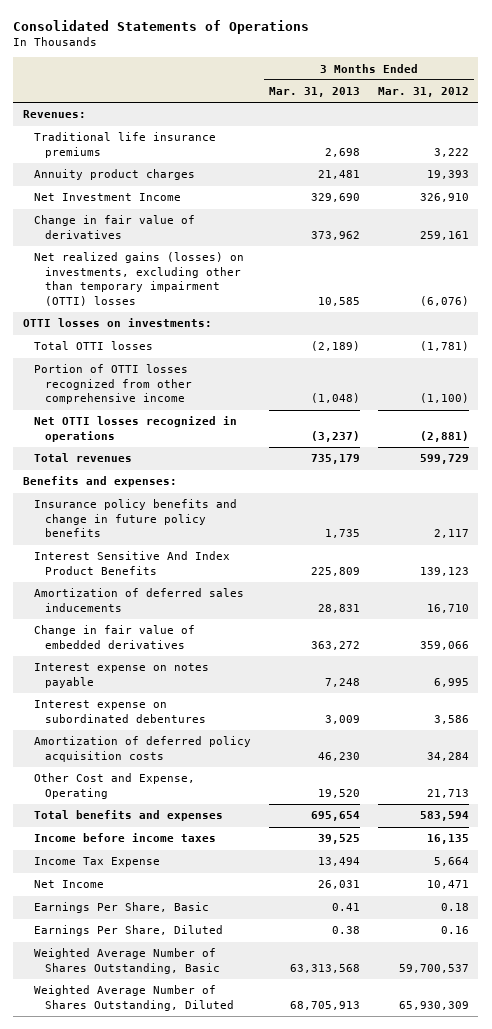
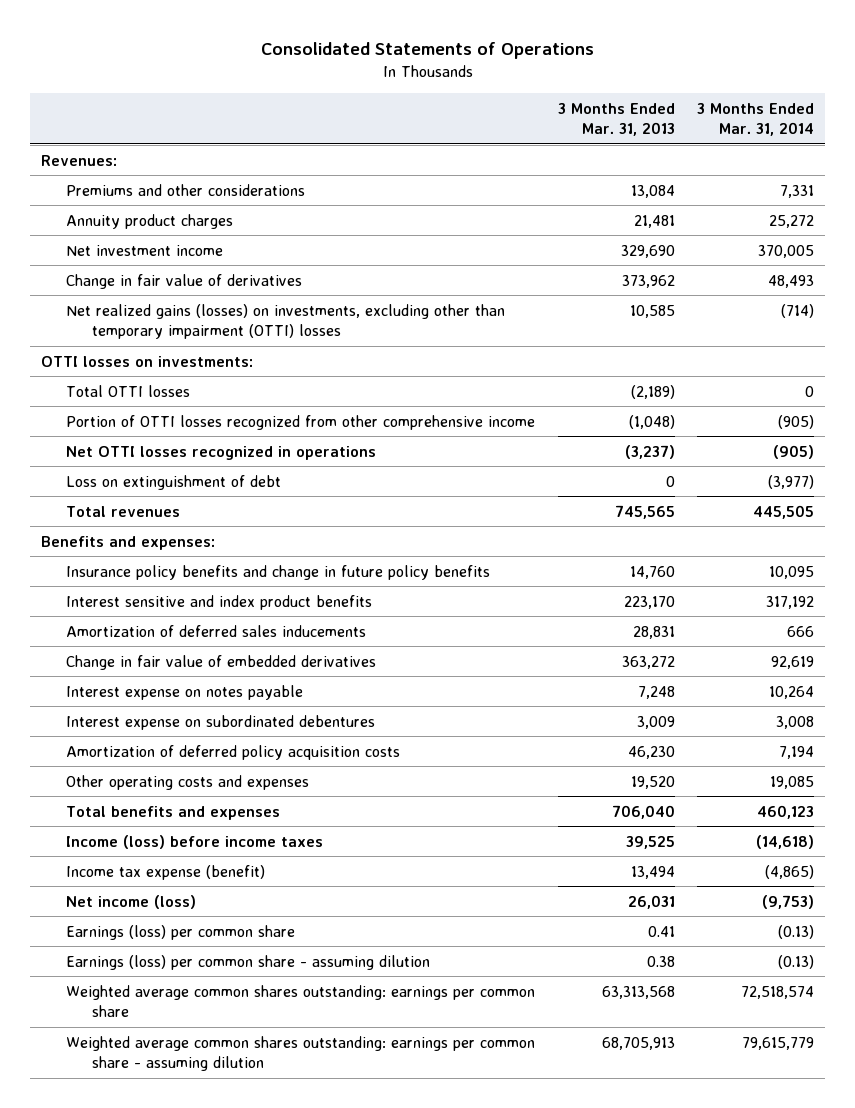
- | 3 Months Ended Mar. 31, 2013 | 3 Months Ended Mar. 31, 2012
+ | 3 Months Ended Mar. 31, 2013 | 3 Months Ended Mar. 31, 2014
- Traditional life insurance premiums | 2,698 | 3,222
+ Premiums and other considerations | 13,084 | 7,331
- Net Investment Income | 329,690 | 326,910
+ Net investment income | 329,690 | 370,005
- Total revenues | 735,179 | 599,729
+ Loss on extinguishment of debt | 0 | (3,977)
+ Total revenues | 745,565 | 445,505
- Insurance policy benefits and change in future policy benefits | 1,735 | 2,117
- Interest Sensitive And Index Product Benefits | 225,809 | 139,123
+ Insurance policy benefits and change in future policy benefits | 14,760 | 10,095
+ Interest sensitive and index product benefits | 223,170 | 317,192
- Other Cost and Expense, Operating | 19,520 | 21,713
- Total benefits and expenses | 695,654 | 583,594
- Income before income taxes | 39,525 | 16,135
- Income Tax Expense | 13,494 | 5,664
- Net Income | 26,031 | 10,471
- Earnings Per Share, Basic | 0.41 | 0.18
- Earnings Per Share, Diluted | 0.38 | 0.16
- Weighted Average Number of Shares Outstanding, Basic | 63,313,568 | 59,700,537
- Weighted Average Number of Shares Outstanding, Diluted | 68,705,913 | 65,930,309
+ Other operating costs and expenses | 19,520 | 19,085
+ Total benefits and expenses | 706,040 | 460,123
+ Income (loss) before income taxes | 39,525 | (14,618)
+ Income tax expense (benefit) | 13,494 | (4,865)
+ Net income (loss) | 26,031 | (9,753)
+ Earnings (loss) per common share | 0.41 | (0.13)
+ Earnings (loss) per common share - assuming dilution | 0.38 | (0.13)
+ Weighted average common shares outstanding: earnings per common share | 63,313,568 | 72,518,574
+ Weighted average common shares outstanding: earnings per common share - assuming dilution | 68,705,913 | 79,615,779

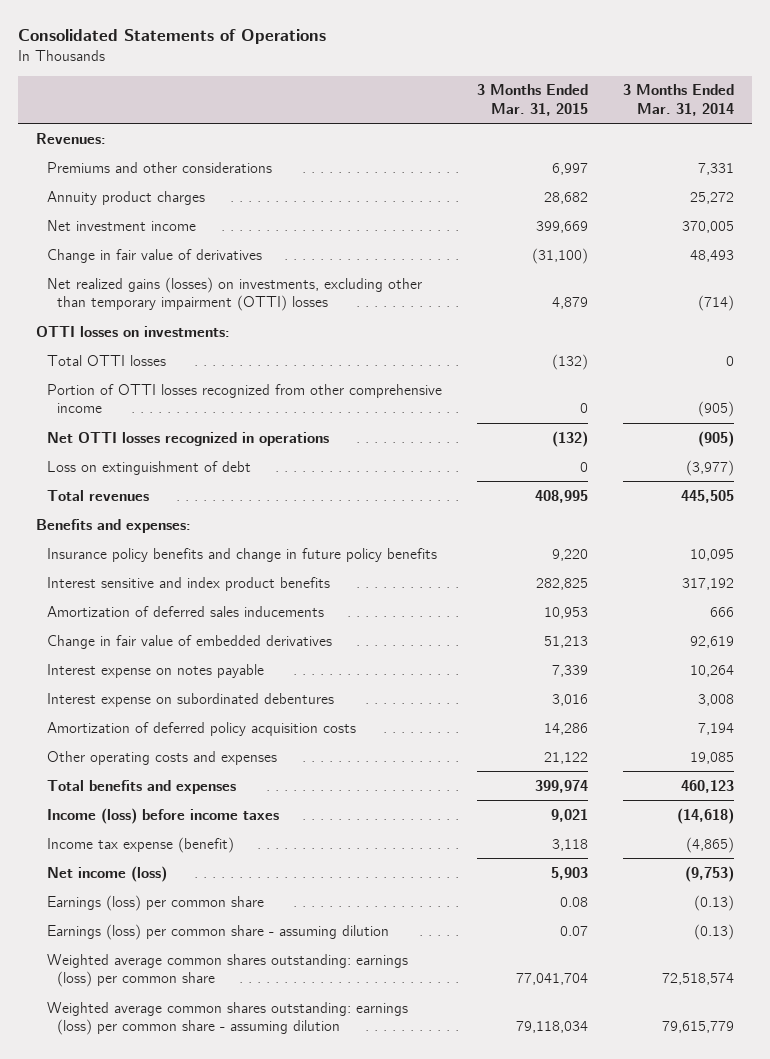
- | 3 Months Ended Mar. 31, 2013 | 3 Months Ended Mar. 31, 2014
+ | 3 Months Ended Mar. 31, 2015 | 3 Months Ended Mar. 31, 2014
- Weighted average common shares outstanding: earnings per common share | 63,313,568 | 72,518,574
- Weighted average common shares outstanding: earnings per common share - assuming dilution | 68,705,913 | 79,615,779
+ Weighted average common shares outstanding: earnings (loss) per common share | 77,041,704 | 72,518,574
+ Weighted average common shares outstanding: earnings (loss) per common share - assuming dilution | 79,118,034 | 79,615,779

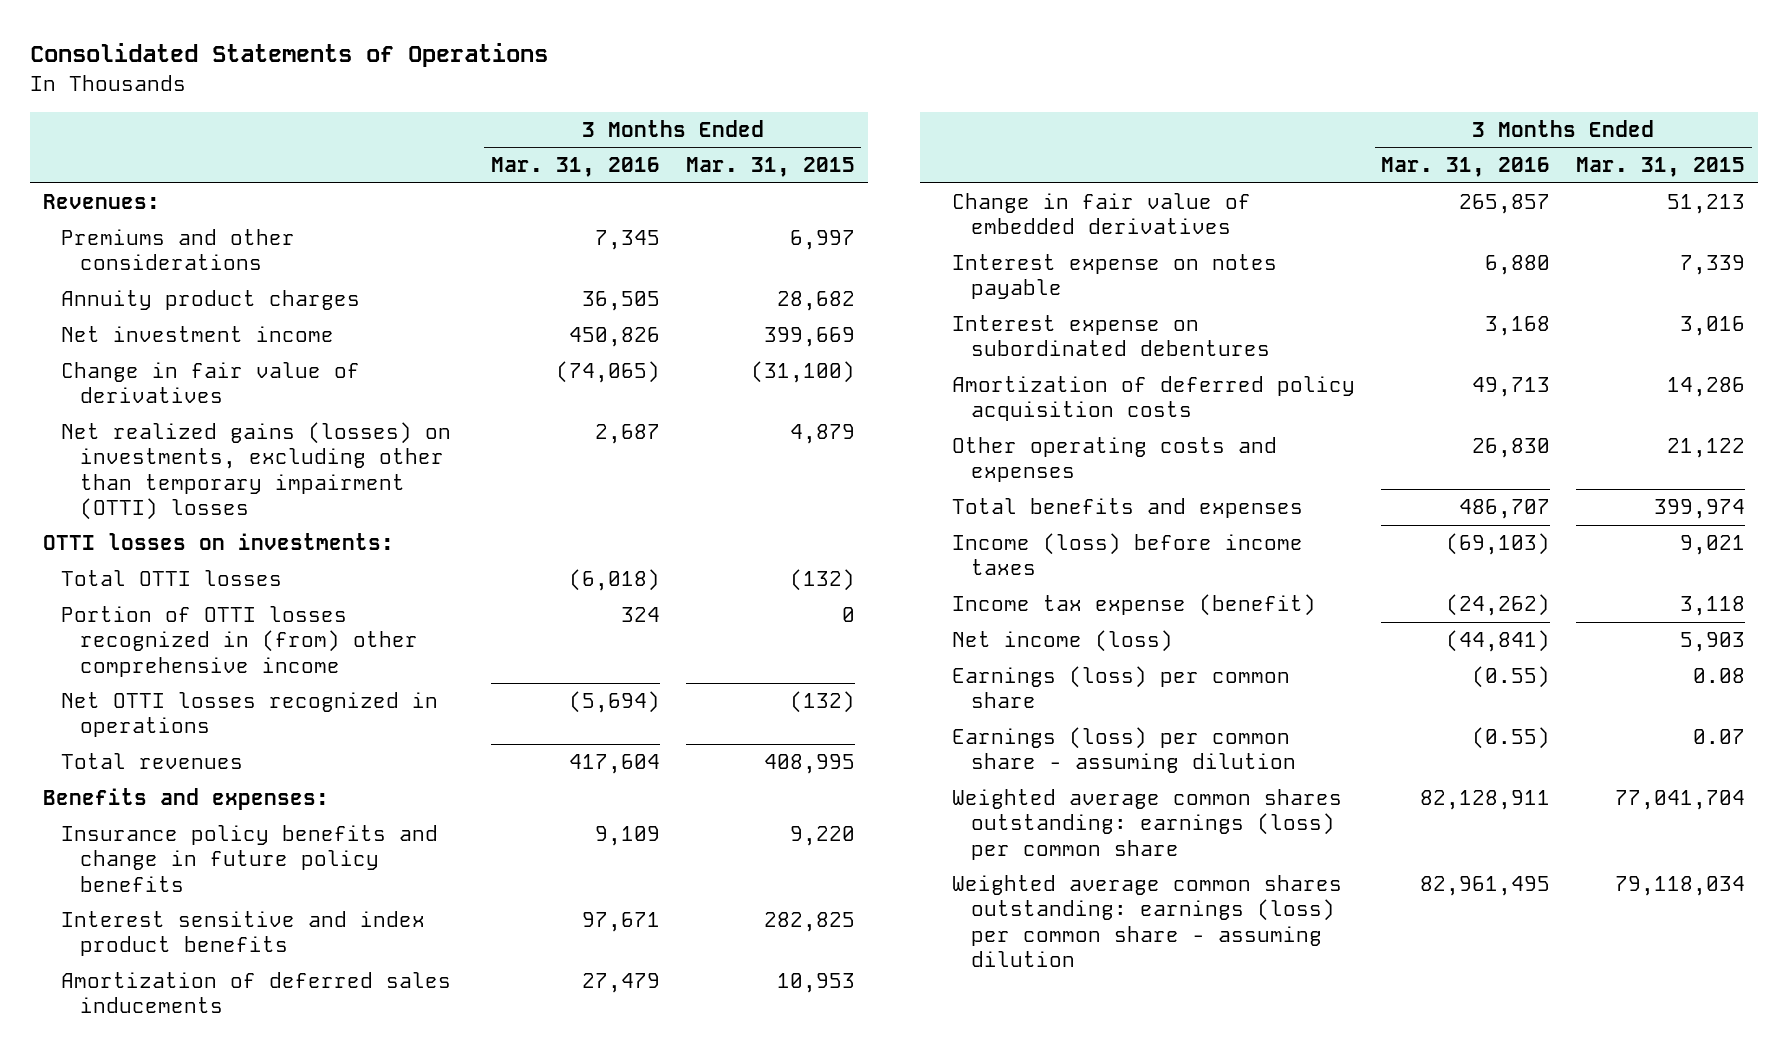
- | 3 Months Ended Mar. 31, 2015 | 3 Months Ended Mar. 31, 2014
+ | 3 Months Ended Mar. 31, 2016 | 3 Months Ended Mar. 31, 2015
- Portion of OTTI losses recognized from other comprehensive income | 0 | (905)
+ Portion of OTTI losses recognized in (from) other comprehensive income | 324 | 0
- Loss on extinguishment of debt | 0 | (3,977)

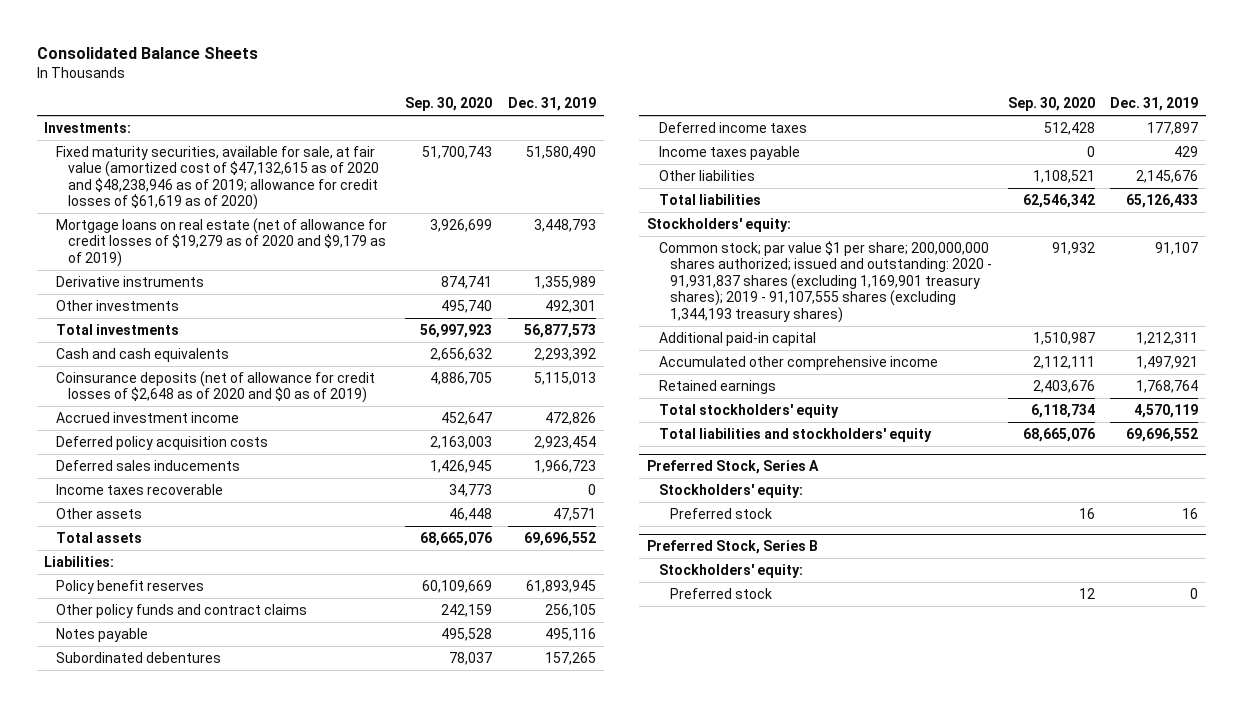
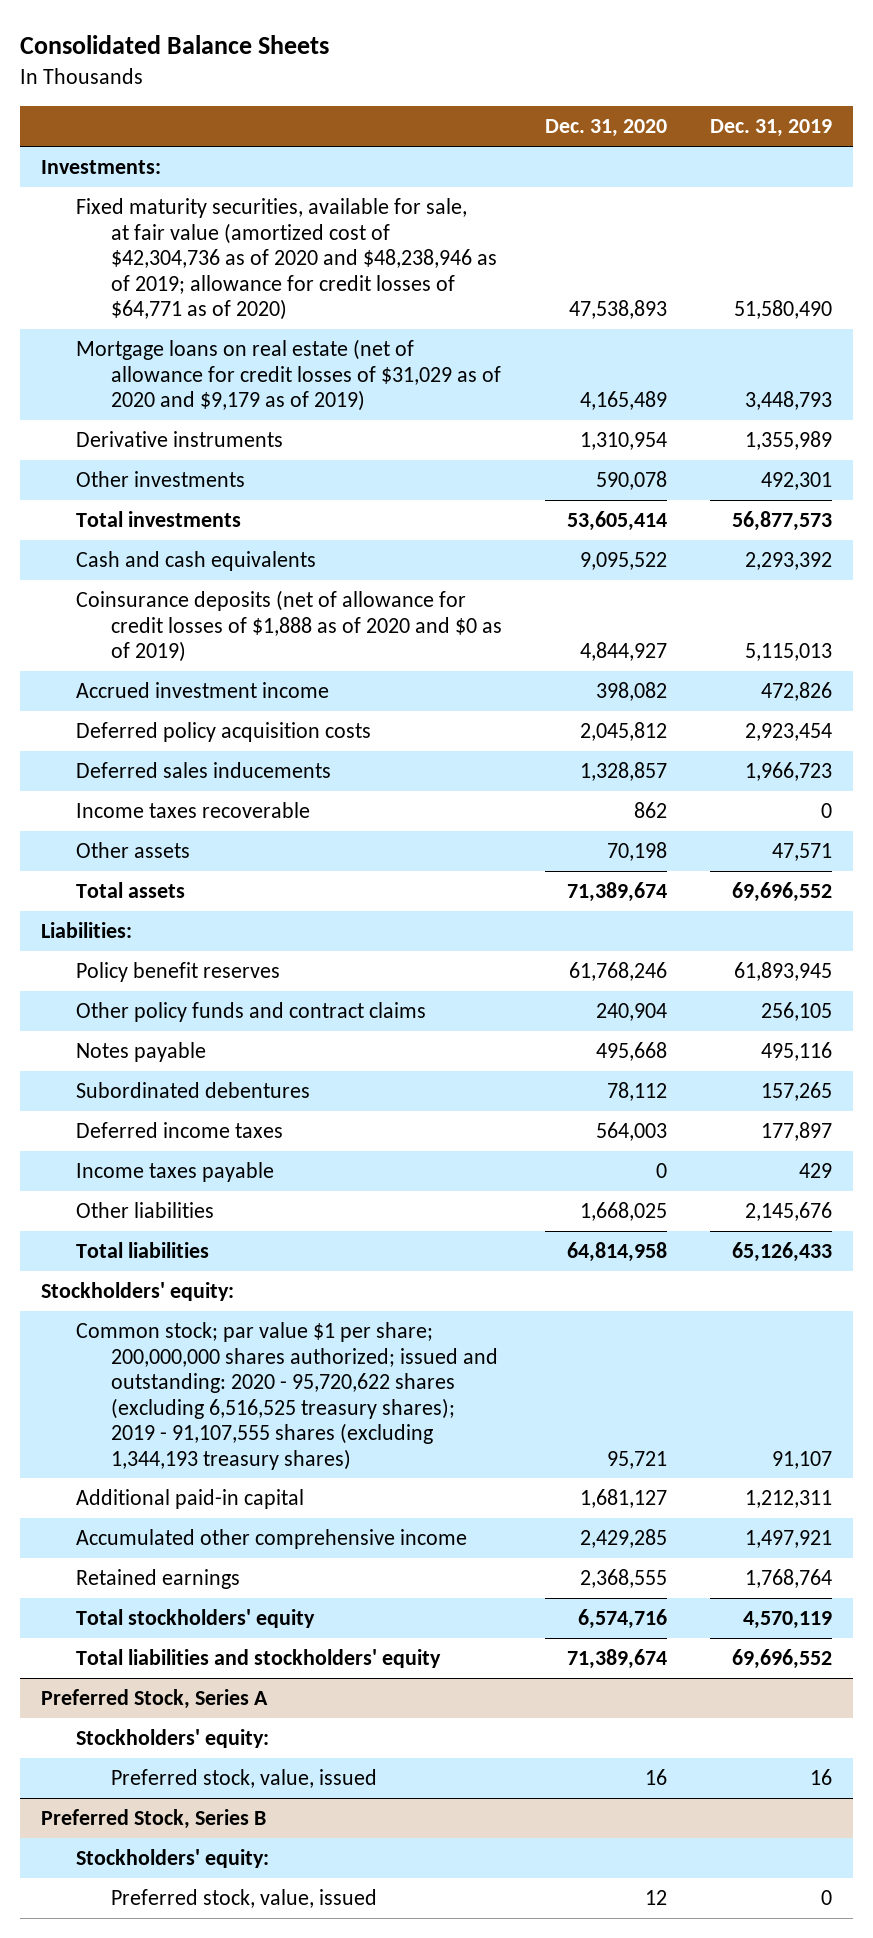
- | Sep. 30, 2020 | Dec. 31, 2019
+ | Dec. 31, 2020 | Dec. 31, 2019
- Fixed maturity securities, available for sale, at fair value (amortized cost of $47,132,615 as of 2020 and $48,238,946 as of 2019; allowance for credit losses of $61,619 as of 2020) | 51,700,743 | 51,580,490
- Mortgage loans on real estate (net of allowance for credit losses of $19,279 as of 2020 and $9,179 as of 2019) | 3,926,699 | 3,448,793
+ Fixed maturity securities, available for sale, at fair value (amortized cost of $42,304,736 as of 2020 and $48,238,946 as of 2019; allowance for credit losses of $64,771 as of 2020) | 47,538,893 | 51,580,490
+ Mortgage loans on real estate (net of allowance for credit losses of $31,029 as of 2020 and $9,179 as of 2019) | 4,165,489 | 3,448,793
- Coinsurance deposits (net of allowance for credit losses of $2,648 as of 2020 and $0 as of 2019) | 4,886,705 | 5,115,013
+ Coinsurance deposits (net of allowance for credit losses of $1,888 as of 2020 and $0 as of 2019) | 4,844,927 | 5,115,013
- Common stock; par value $1 per share; 200,000,000 shares authorized; issued and outstanding: 2020 - 91,931,837 shares (excluding 1,169,901 treasury shares); 2019 - 91,107,555 shares (excluding 1,344,193 treasury shares) | 91,932 | 91,107
+ Common stock; par value $1 per share; 200,000,000 shares authorized; issued and outstanding: 2020 - 95,720,622 shares (excluding 6,516,525 treasury shares); 2019 - 91,107,555 shares (excluding 1,344,193 treasury shares) | 95,721 | 91,107
@ Preferred Stock, Series A
- Preferred stock | 16 | 16
+ Preferred stock, value, issued | 16 | 16
@ Preferred Stock, Series B
- Preferred stock | 12 | 0
+ Preferred stock, value, issued | 12 | 0

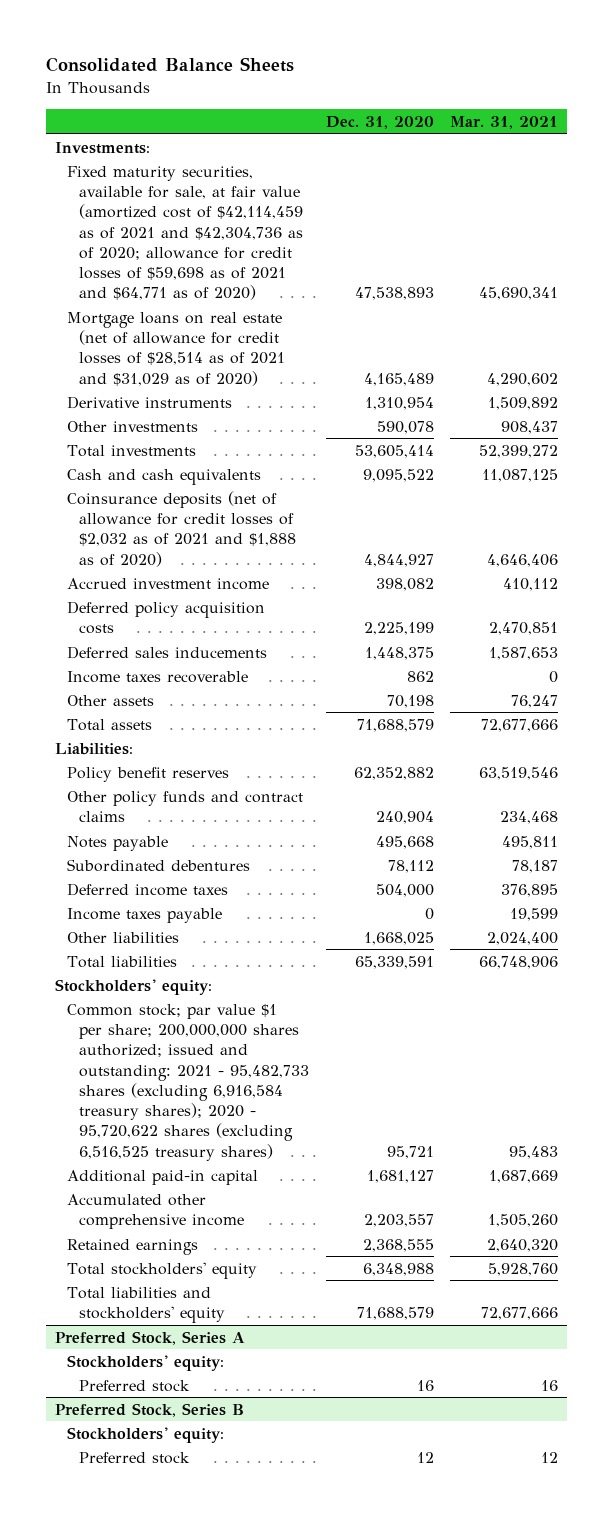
- | Dec. 31, 2020 | Dec. 31, 2019
+ | Dec. 31, 2020 | Mar. 31, 2021
- Fixed maturity securities, available for sale, at fair value (amortized cost of $42,304,736 as of 2020 and $48,238,946 as of 2019; allowance for credit losses of $64,771 as of 2020) | 47,538,893 | 51,580,490
- Mortgage loans on real estate (net of allowance for credit losses of $31,029 as of 2020 and $9,179 as of 2019) | 4,165,489 | 3,448,793
+ Fixed maturity securities, available for sale, at fair value (amortized cost of $42,114,459 as of 2021 and $42,304,736 as of 2020; allowance for credit losses of $59,698 as of 2021 and $64,771 as of 2020) | 47,538,893 | 45,690,341
+ Mortgage loans on real estate (net of allowance for credit losses of $28,514 as of 2021 and $31,029 as of 2020) | 4,165,489 | 4,290,602
- Coinsurance deposits (net of allowance for credit losses of $1,888 as of 2020 and $0 as of 2019) | 4,844,927 | 5,115,013
+ Coinsurance deposits (net of allowance for credit losses of $2,032 as of 2021 and $1,888 as of 2020) | 4,844,927 | 4,646,406
- Deferred policy acquisition costs | 2,045,812 | 2,923,454
- Deferred sales inducements | 1,328,857 | 1,966,723
+ Deferred policy acquisition costs | 2,225,199 | 2,470,851
+ Deferred sales inducements | 1,448,375 | 1,587,653
- Total assets | 71,389,674 | 69,696,552
+ Total assets | 71,688,579 | 72,677,666
- Policy benefit reserves | 61,768,246 | 61,893,945
+ Policy benefit reserves | 62,352,882 | 63,519,546
- Deferred income taxes | 564,003 | 177,897
+ Deferred income taxes | 504,000 | 376,895
- Total liabilities | 64,814,958 | 65,126,433
+ Total liabilities | 65,339,591 | 66,748,906
- Common stock; par value $1 per share; 200,000,000 shares authorized; issued and outstanding: 2020 - 95,720,622 shares (excluding 6,516,525 treasury shares); 2019 - 91,107,555 shares (excluding 1,344,193 treasury shares) | 95,721 | 91,107
+ Common stock; par value $1 per share; 200,000,000 shares authorized; issued and outstanding: 2021 - 95,482,733 shares (excluding 6,916,584 treasury shares); 2020 - 95,720,622 shares (excluding 6,516,525 treasury shares) | 95,721 | 95,483
- Accumulated other comprehensive income | 2,429,285 | 1,497,921
+ Accumulated other comprehensive income | 2,203,557 | 1,505,260
- Total stockholders' equity | 6,574,716 | 4,570,119
- Total liabilities and stockholders' equity | 71,389,674 | 69,696,552
+ Total stockholders' equity | 6,348,988 | 5,928,760
+ Total liabilities and stockholders' equity | 71,688,579 | 72,677,666
@ Preferred Stock, Series A
- Preferred stock, value, issued | 16 | 16
+ Preferred stock | 16 | 16
@ Preferred Stock, Series B
- Preferred stock, value, issued | 12 | 0
+ Preferred stock | 12 | 12

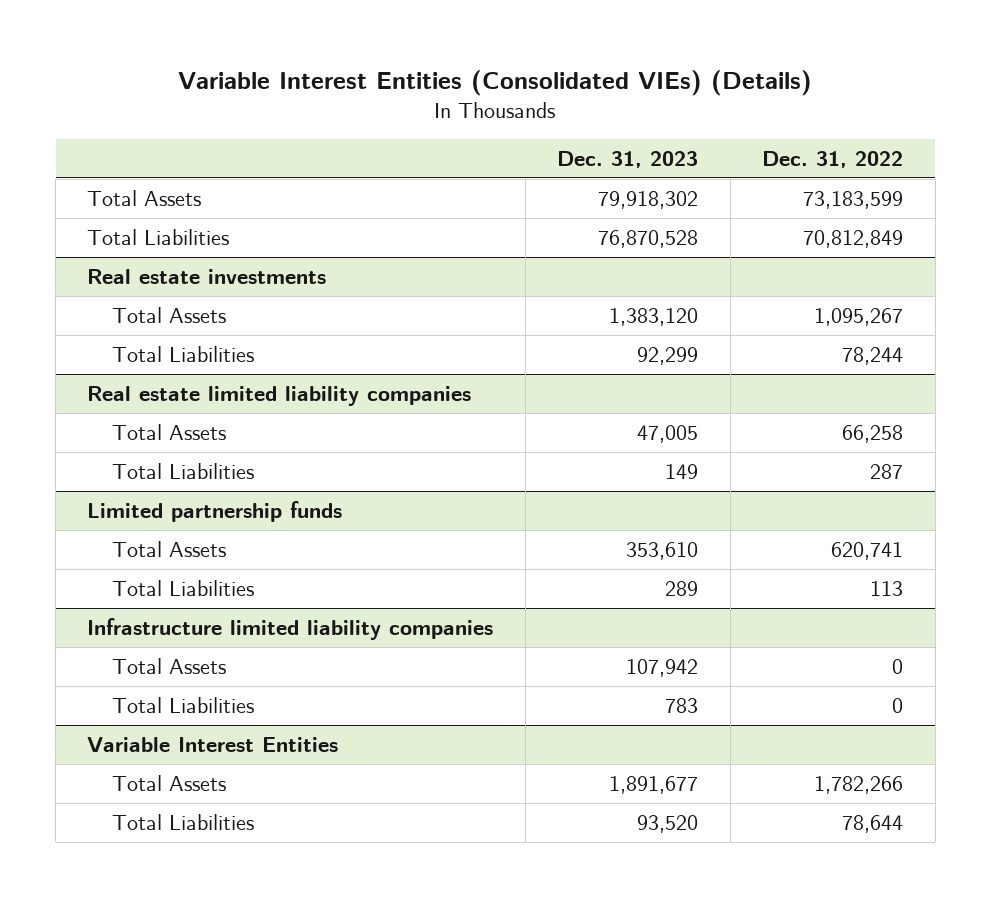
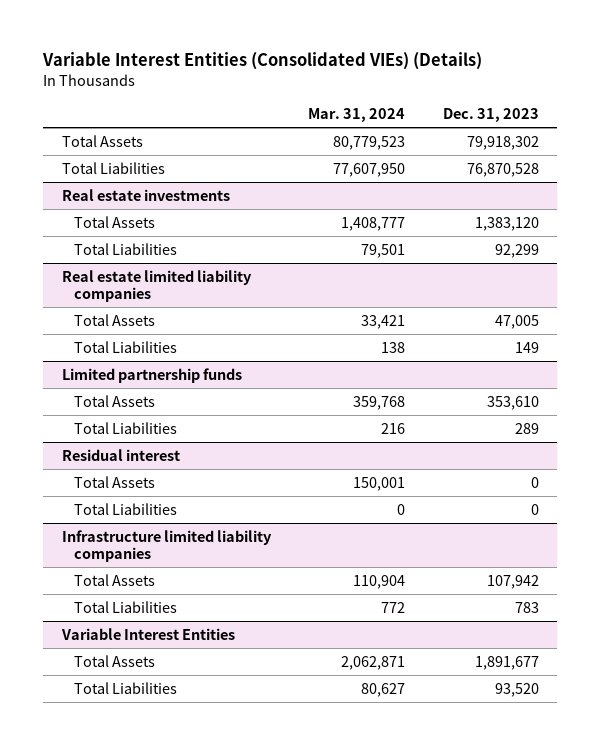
- | Dec. 31, 2023 | Dec. 31, 2022
+ | Mar. 31, 2024 | Dec. 31, 2023
+ Residual interest
+ Total Assets | 150,001 | 0
+ Total Liabilities | 0 | 0

